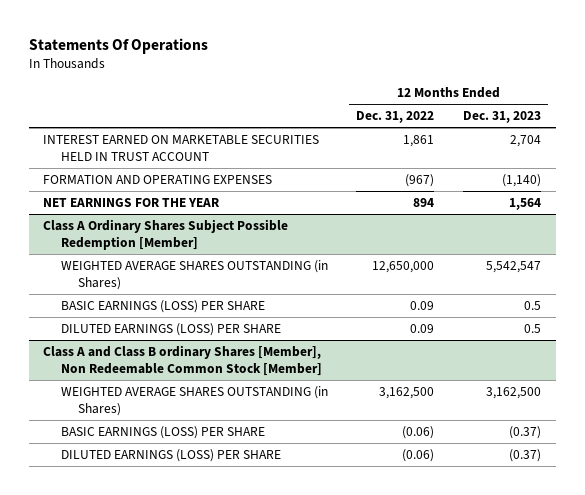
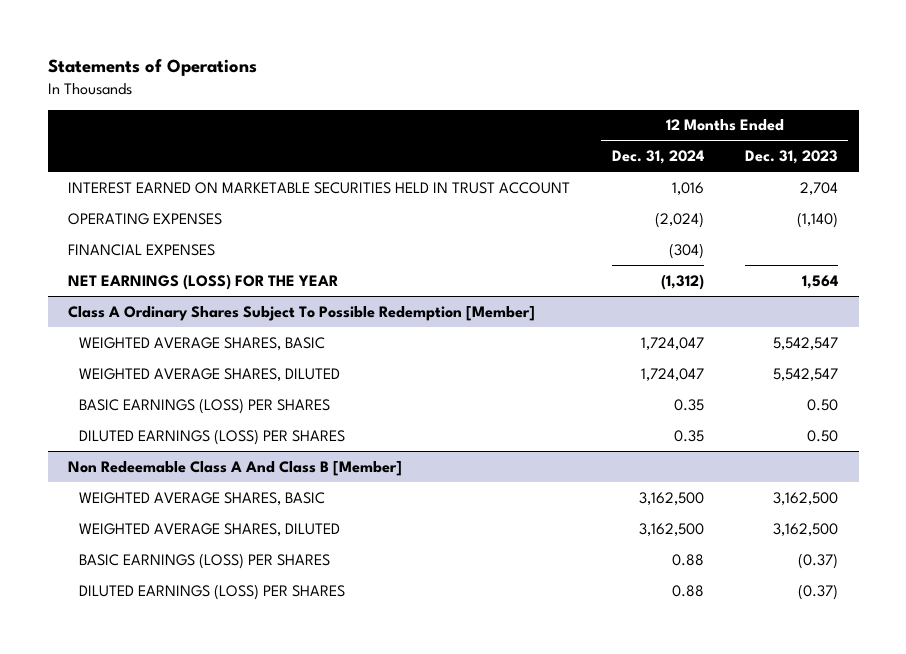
- Statements Of Operations
+ Statements of Operations
- | 12 Months Ended Dec. 31, 2022 | 12 Months Ended Dec. 31, 2023
+ | 12 Months Ended Dec. 31, 2024 | 12 Months Ended Dec. 31, 2023
- FORMATION AND OPERATING EXPENSES | (967) | (1,140)
- NET EARNINGS FOR THE YEAR | 894 | 1,564
- Class A Ordinary Shares Subject Possible Redemption [Member]
- WEIGHTED AVERAGE SHARES OUTSTANDING (in Shares) | 12,650,000 | 5,542,547
- BASIC EARNINGS (LOSS) PER SHARE | 0.09 | 0.5
- DILUTED EARNINGS (LOSS) PER SHARE | 0.09 | 0.5
- Class A and Class B ordinary Shares [Member], Non Redeemable Common Stock [Member]
- WEIGHTED AVERAGE SHARES OUTSTANDING (in Shares) | 3,162,500 | 3,162,500
- BASIC EARNINGS (LOSS) PER SHARE | (0.06) | (0.37)
- DILUTED EARNINGS (LOSS) PER SHARE | (0.06) | (0.37)
+ OPERATING EXPENSES | (2,024) | (1,140)
+ FINANCIAL EXPENSES | (304) |
+ NET EARNINGS (LOSS) FOR THE YEAR | (1,312) | 1,564
+ Class A Ordinary Shares Subject To Possible Redemption [Member]
+ WEIGHTED AVERAGE SHARES, BASIC | 1,724,047 | 5,542,547
+ WEIGHTED AVERAGE SHARES, DILUTED | 1,724,047 | 5,542,547
+ BASIC EARNINGS (LOSS) PER SHARES | 0.35 | 0.50
+ DILUTED EARNINGS (LOSS) PER SHARES | 0.35 | 0.50
+ Non Redeemable Class A And Class B [Member]
+ WEIGHTED AVERAGE SHARES, BASIC | 3,162,500 | 3,162,500
+ WEIGHTED AVERAGE SHARES, DILUTED | 3,162,500 | 3,162,500
+ BASIC EARNINGS (LOSS) PER SHARES | 0.88 | (0.37)
+ DILUTED EARNINGS (LOSS) PER SHARES | 0.88 | (0.37)

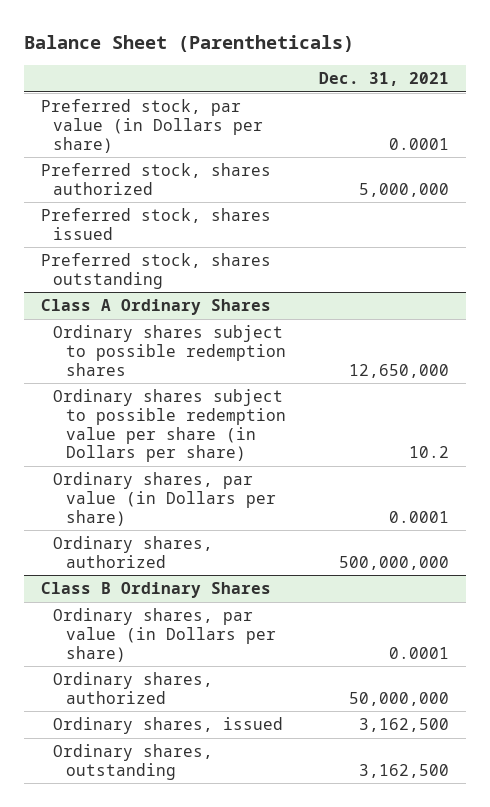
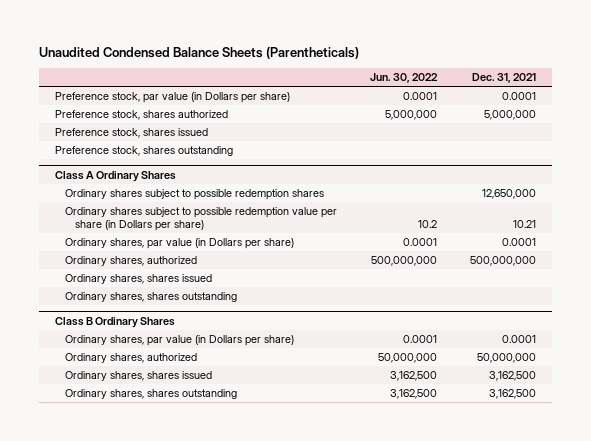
- Balance Sheet (Parentheticals)
+ Unaudited Condensed Balance Sheets (Parentheticals)
- | Dec. 31, 2021
+ | Jun. 30, 2022 | Dec. 31, 2021
- Preferred stock, par value (in Dollars per share) | 0.0001
- Preferred stock, shares authorized | 5,000,000
- Preferred stock, shares issued
- Preferred stock, shares outstanding
+ Preference stock, par value (in Dollars per share) | 0.0001 | 0.0001
+ Preference stock, shares authorized | 5,000,000 | 5,000,000
+ Preference stock, shares issued
+ Preference stock, shares outstanding
@ Class A Ordinary Shares
- Ordinary shares subject to possible redemption value per share (in Dollars per share) | 10.2
+ Ordinary shares subject to possible redemption value per share (in Dollars per share) | 10.2 | 10.21
+ Ordinary shares, shares issued
+ Ordinary shares, shares outstanding
@ Class B Ordinary Shares
- Ordinary shares, issued | 3,162,500
- Ordinary shares, outstanding | 3,162,500
+ Ordinary shares, shares issued | 3,162,500 | 3,162,500
+ Ordinary shares, shares outstanding | 3,162,500 | 3,162,500

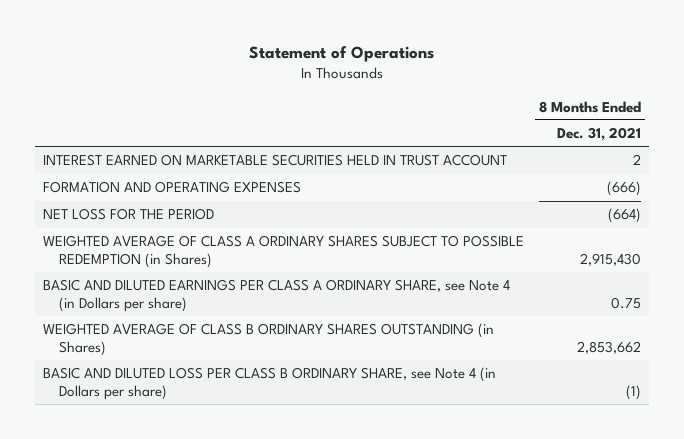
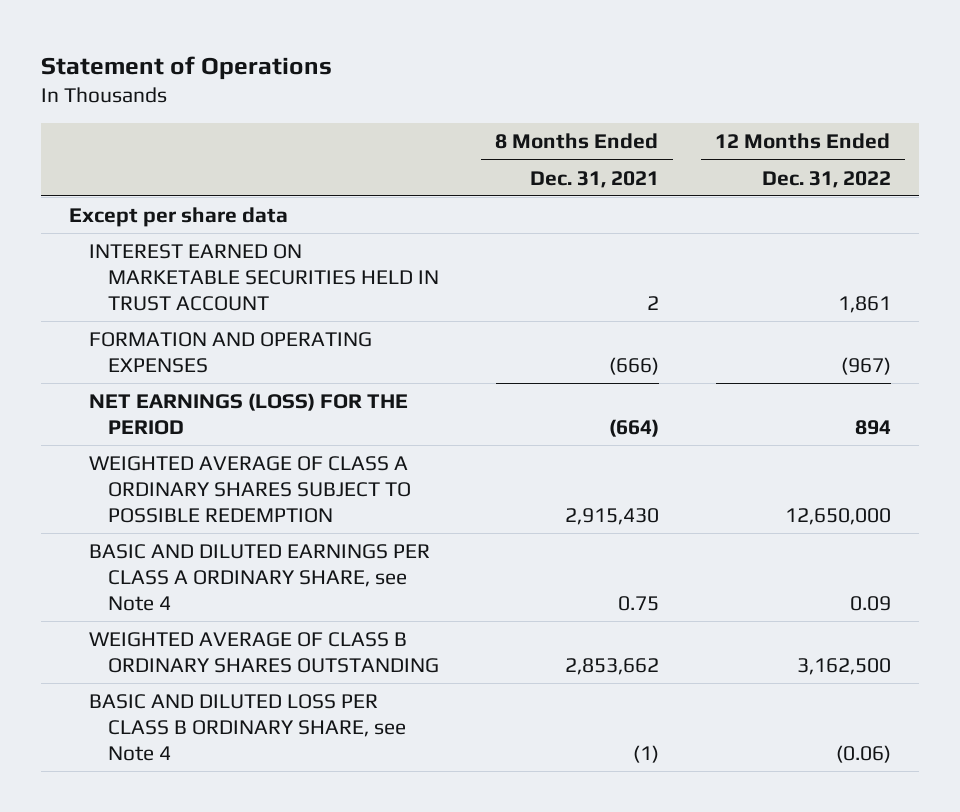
- | 8 Months Ended Dec. 31, 2021
+ | 8 Months Ended Dec. 31, 2021 | 12 Months Ended Dec. 31, 2022
+ Except per share data
- NET LOSS FOR THE PERIOD | (664)
- WEIGHTED AVERAGE OF CLASS A ORDINARY SHARES SUBJECT TO POSSIBLE REDEMPTION (in Shares) | 2,915,430
- BASIC AND DILUTED EARNINGS PER CLASS A ORDINARY SHARE, see Note 4 (in Dollars per share) | 0.75
- WEIGHTED AVERAGE OF CLASS B ORDINARY SHARES OUTSTANDING (in Shares) | 2,853,662
- BASIC AND DILUTED LOSS PER CLASS B ORDINARY SHARE, see Note 4 (in Dollars per share) | (1)
+ NET EARNINGS (LOSS) FOR THE PERIOD | (664) | 894
+ WEIGHTED AVERAGE OF CLASS A ORDINARY SHARES SUBJECT TO POSSIBLE REDEMPTION | 2,915,430 | 12,650,000
+ BASIC AND DILUTED EARNINGS PER CLASS A ORDINARY SHARE, see Note 4 | 0.75 | 0.09
+ WEIGHTED AVERAGE OF CLASS B ORDINARY SHARES OUTSTANDING | 2,853,662 | 3,162,500
+ BASIC AND DILUTED LOSS PER CLASS B ORDINARY SHARE, see Note 4 | (1) | (0.06)

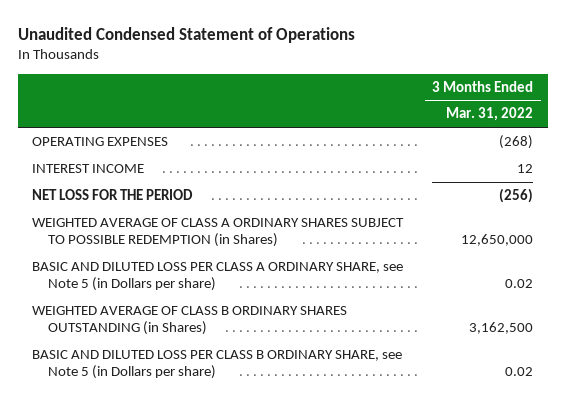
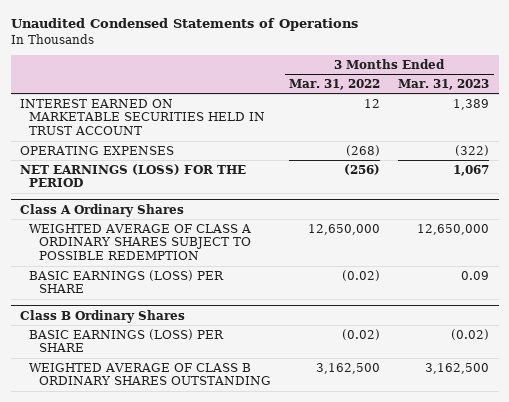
- Unaudited Condensed Statement of Operations
+ Unaudited Condensed Statements of Operations
- | 3 Months Ended Mar. 31, 2022
+ | 3 Months Ended Mar. 31, 2022 | 3 Months Ended Mar. 31, 2023
+ INTEREST EARNED ON MARKETABLE SECURITIES HELD IN TRUST ACCOUNT | 12 | 1,389
- INTEREST INCOME | 12
- NET LOSS FOR THE PERIOD | (256)
- WEIGHTED AVERAGE OF CLASS A ORDINARY SHARES SUBJECT TO POSSIBLE REDEMPTION (in Shares) | 12,650,000
- BASIC AND DILUTED LOSS PER CLASS A ORDINARY SHARE, see Note 5 (in Dollars per share) | 0.02
- WEIGHTED AVERAGE OF CLASS B ORDINARY SHARES OUTSTANDING (in Shares) | 3,162,500
- BASIC AND DILUTED LOSS PER CLASS B ORDINARY SHARE, see Note 5 (in Dollars per share) | 0.02
+ NET EARNINGS (LOSS) FOR THE PERIOD | (256) | 1,067
+ Class A Ordinary Shares
+ WEIGHTED AVERAGE OF CLASS A ORDINARY SHARES SUBJECT TO POSSIBLE REDEMPTION | 12,650,000 | 12,650,000
+ BASIC EARNINGS (LOSS) PER SHARE | (0.02) | 0.09
+ Class B Ordinary Shares
+ BASIC EARNINGS (LOSS) PER SHARE | (0.02) | (0.02)
+ WEIGHTED AVERAGE OF CLASS B ORDINARY SHARES OUTSTANDING | 3,162,500 | 3,162,500

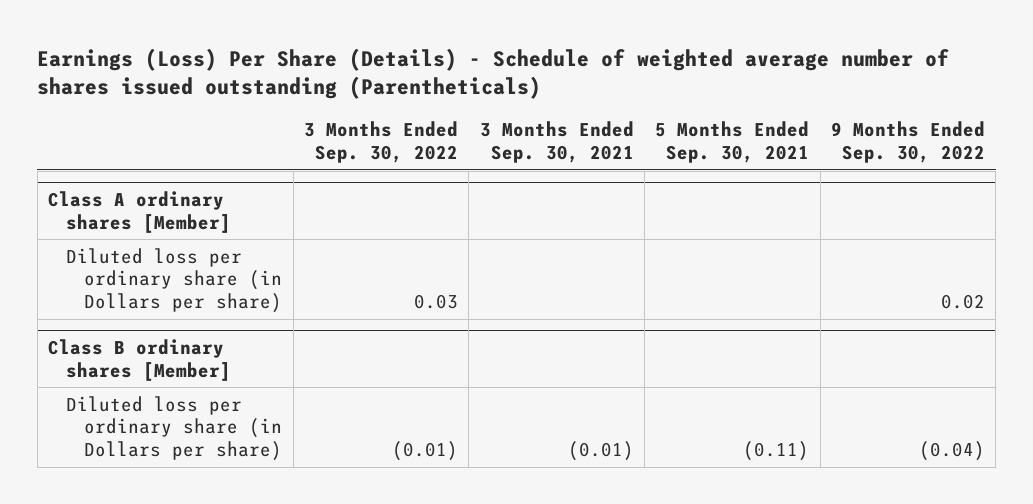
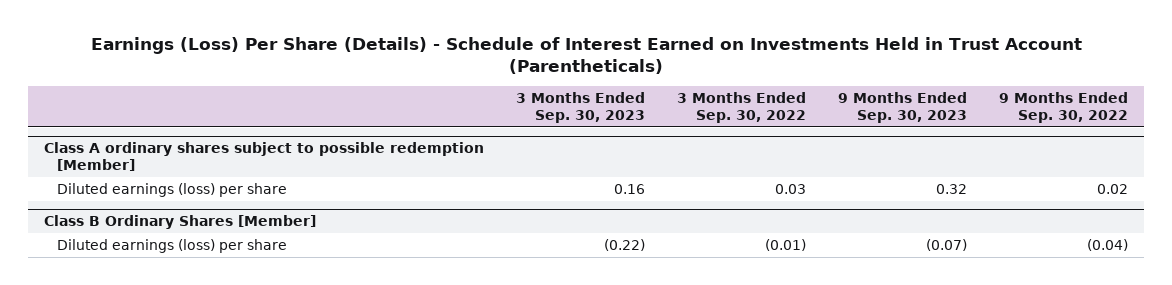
- Earnings (Loss) Per Share (Details) - Schedule of weighted average number of shares issued outstanding (Parentheticals)
+ Earnings (Loss) Per Share (Details) - Schedule of Interest Earned on Investments Held in Trust Account (Parentheticals)
- | 3 Months Ended Sep. 30, 2022 | 3 Months Ended Sep. 30, 2021 | 5 Months Ended Sep. 30, 2021 | 9 Months Ended Sep. 30, 2022
+ | 3 Months Ended Sep. 30, 2023 | 3 Months Ended Sep. 30, 2022 | 9 Months Ended Sep. 30, 2023 | 9 Months Ended Sep. 30, 2022
- Class A ordinary shares [Member]
- Diluted loss per ordinary share (in Dollars per share) | 0.03 | | | 0.02
- Class B ordinary shares [Member]
- Diluted loss per ordinary share (in Dollars per share) | (0.01) | (0.01) | (0.11) | (0.04)
+ Class A ordinary shares subject to possible redemption [Member]
+ Diluted earnings (loss) per share | 0.16 | 0.03 | 0.32 | 0.02
+ Class B Ordinary Shares [Member]
+ Diluted earnings (loss) per share | (0.22) | (0.01) | (0.07) | (0.04)

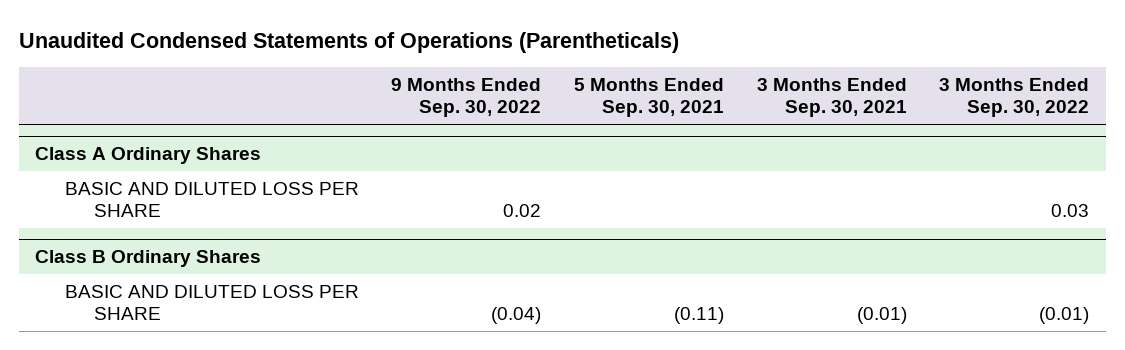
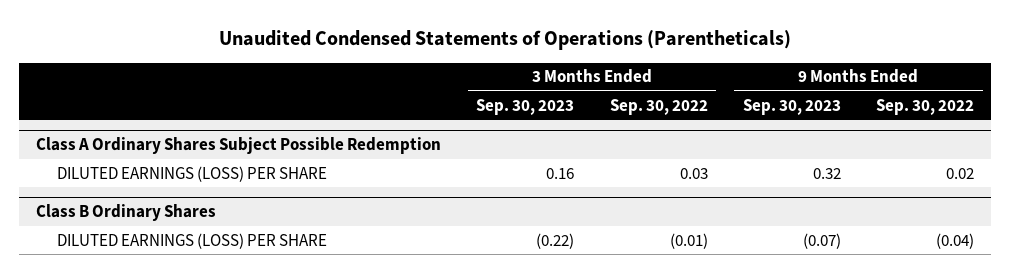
- | 9 Months Ended Sep. 30, 2022 | 5 Months Ended Sep. 30, 2021 | 3 Months Ended Sep. 30, 2021 | 3 Months Ended Sep. 30, 2022
+ | 3 Months Ended Sep. 30, 2023 | 3 Months Ended Sep. 30, 2022 | 9 Months Ended Sep. 30, 2023 | 9 Months Ended Sep. 30, 2022
- Class A Ordinary Shares
- BASIC AND DILUTED LOSS PER SHARE | 0.02 | | | 0.03
+ Class A Ordinary Shares Subject Possible Redemption
+ DILUTED EARNINGS (LOSS) PER SHARE | 0.16 | 0.03 | 0.32 | 0.02
@ Class B Ordinary Shares
- BASIC AND DILUTED LOSS PER SHARE | (0.04) | (0.11) | (0.01) | (0.01)
+ DILUTED EARNINGS (LOSS) PER SHARE | (0.22) | (0.01) | (0.07) | (0.04)

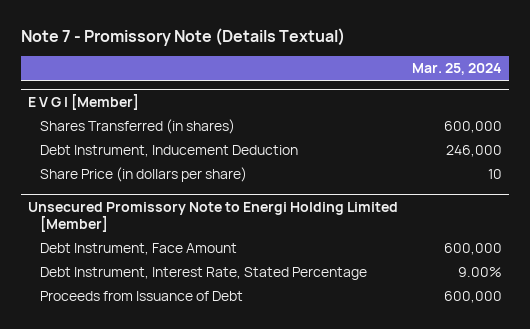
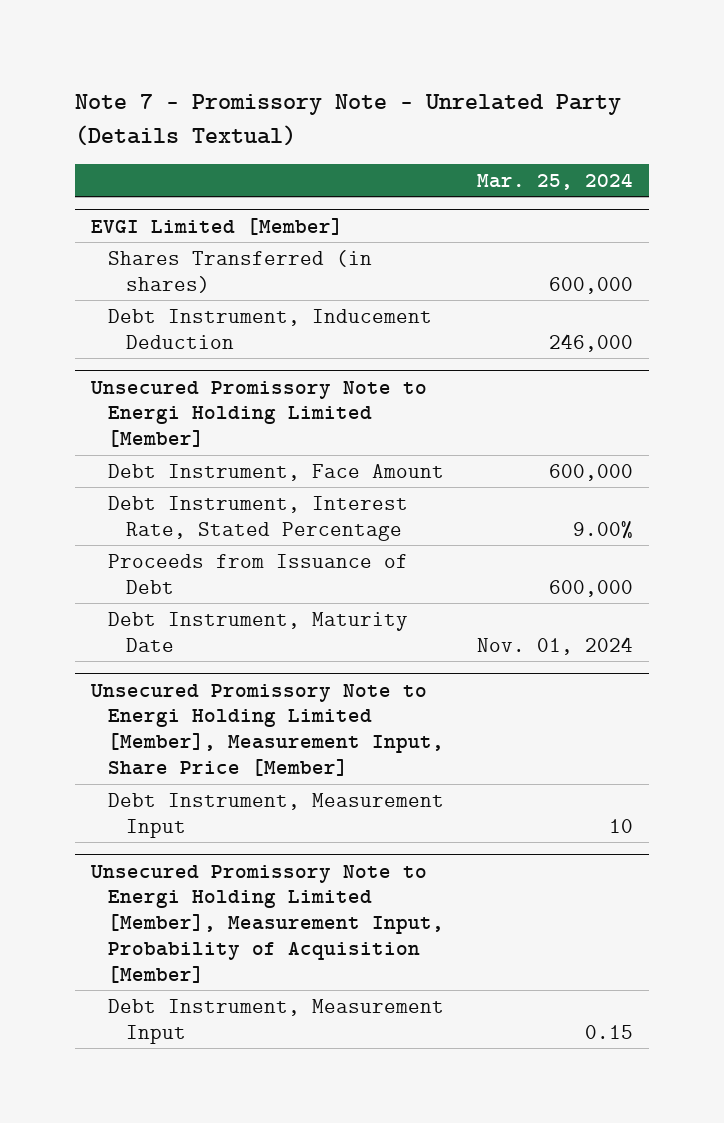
- Note 7 - Promissory Note (Details Textual)
+ Note 7 - Promissory Note - Unrelated Party (Details Textual)
- E V G I [Member]
+ EVGI Limited [Member]
- Share Price (in dollars per share) | 10
@ Unsecured Promissory Note to Energi Holding Limited [Member]
+ Debt Instrument, Maturity Date | Nov. 01, 2024
+ Unsecured Promissory Note to Energi Holding Limited [Member], Measurement Input, Share Price [Member]
+ Debt Instrument, Measurement Input | 10
+ Unsecured Promissory Note to Energi Holding Limited [Member], Measurement Input, Probability of Acquisition [Member]
+ Debt Instrument, Measurement Input | 0.15

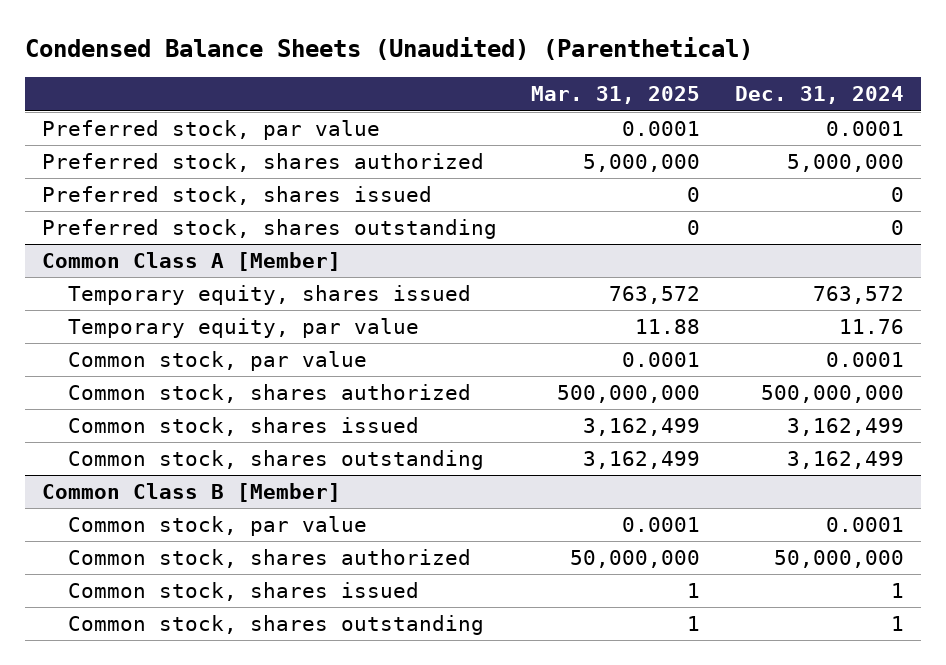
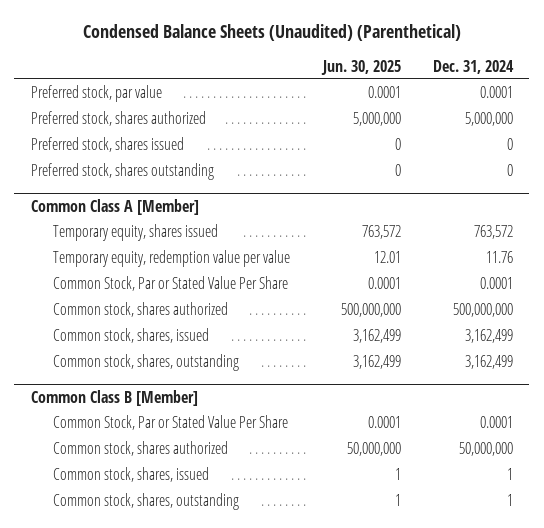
- | Mar. 31, 2025 | Dec. 31, 2024
+ | Jun. 30, 2025 | Dec. 31, 2024
@ Common Class A [Member]
- Temporary equity, par value | 11.88 | 11.76
- Common stock, par value | 0.0001 | 0.0001
+ Temporary equity, redemption value per value | 12.01 | 11.76
+ Common Stock, Par or Stated Value Per Share | 0.0001 | 0.0001
- Common stock, shares issued | 3,162,499 | 3,162,499
- Common stock, shares outstanding | 3,162,499 | 3,162,499
+ Common stock, shares, issued | 3,162,499 | 3,162,499
+ Common stock, shares, outstanding | 3,162,499 | 3,162,499
@ Common Class B [Member]
- Common stock, par value | 0.0001 | 0.0001
+ Common Stock, Par or Stated Value Per Share | 0.0001 | 0.0001
- Common stock, shares issued | 1 | 1
- Common stock, shares outstanding | 1 | 1
+ Common stock, shares, issued | 1 | 1
+ Common stock, shares, outstanding | 1 | 1

